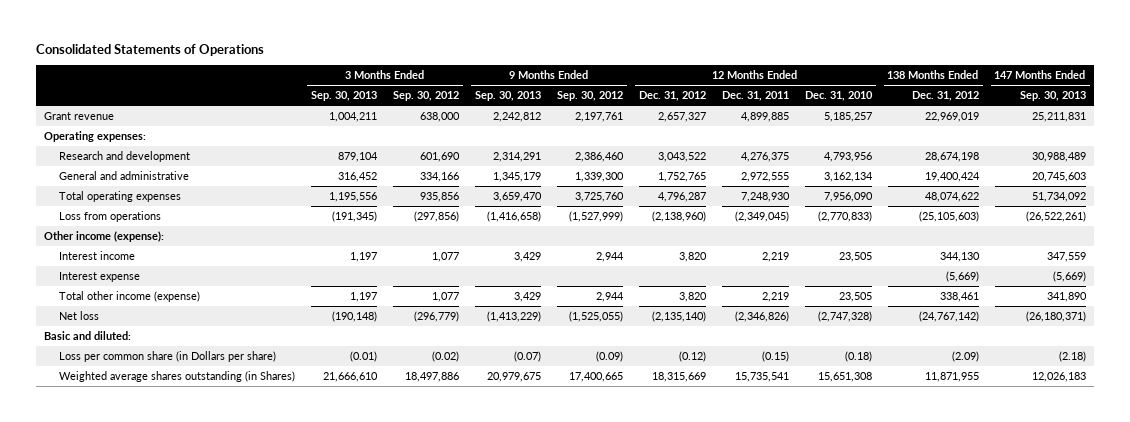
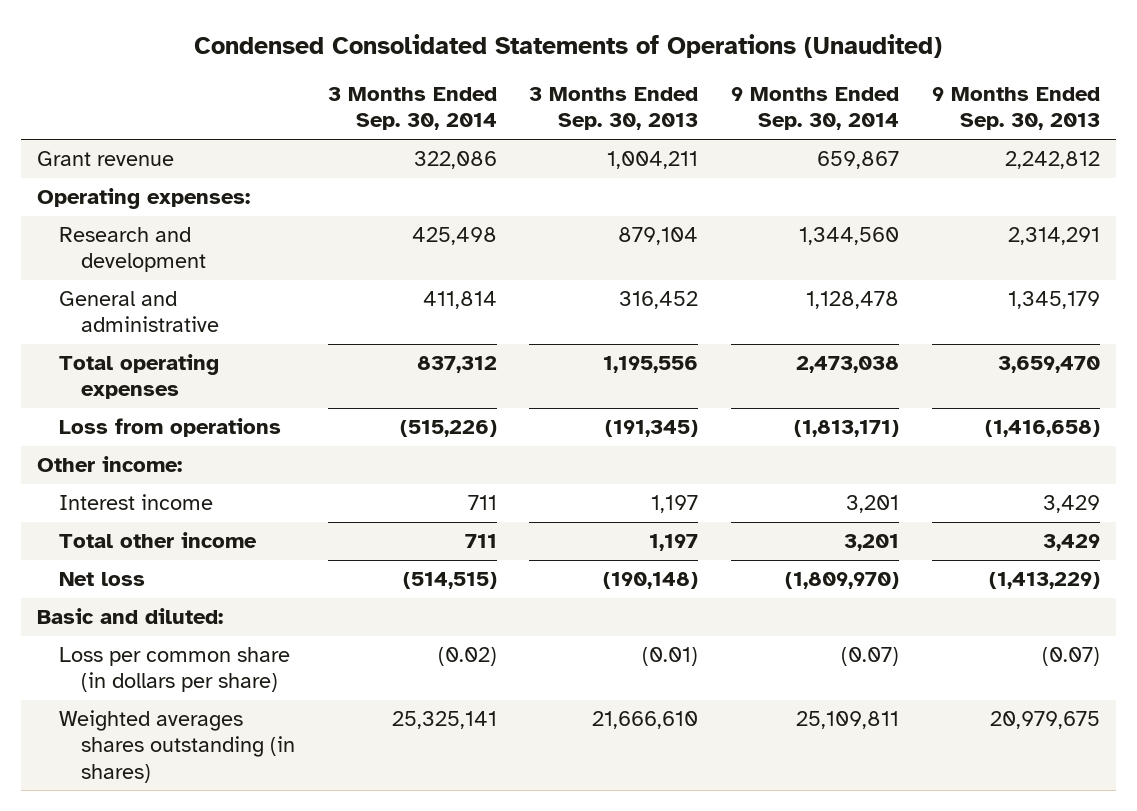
- Consolidated Statements of Operations
+ Condensed Consolidated Statements of Operations (Unaudited)
- | 3 Months Ended Sep. 30, 2013 | 3 Months Ended Sep. 30, 2012 | 9 Months Ended Sep. 30, 2013 | 9 Months Ended Sep. 30, 2012 | 12 Months Ended Dec. 31, 2012 | 12 Months Ended Dec. 31, 2011 | 12 Months Ended Dec. 31, 2010 | 138 Months Ended Dec. 31, 2012 | 147 Months Ended Sep. 30, 2013
+ | 3 Months Ended Sep. 30, 2014 | 3 Months Ended Sep. 30, 2013 | 9 Months Ended Sep. 30, 2014 | 9 Months Ended Sep. 30, 2013
- Other income (expense):
+ Other income:
- Interest expense | | | | | | | | (5,669) | (5,669)
- Total other income (expense) | 1,197 | 1,077 | 3,429 | 2,944 | 3,820 | 2,219 | 23,505 | 338,461 | 341,890
+ Total other income | 711 | 1,197 | 3,201 | 3,429
- Loss per common share (in Dollars per share) | (0.01) | (0.02) | (0.07) | (0.09) | (0.12) | (0.15) | (0.18) | (2.09) | (2.18)
- Weighted average shares outstanding (in Shares) | 21,666,610 | 18,497,886 | 20,979,675 | 17,400,665 | 18,315,669 | 15,735,541 | 15,651,308 | 11,871,955 | 12,026,183
+ Loss per common share (in dollars per share) | (0.02) | (0.01) | (0.07) | (0.07)
+ Weighted averages shares outstanding (in shares) | 25,325,141 | 21,666,610 | 25,109,811 | 20,979,675

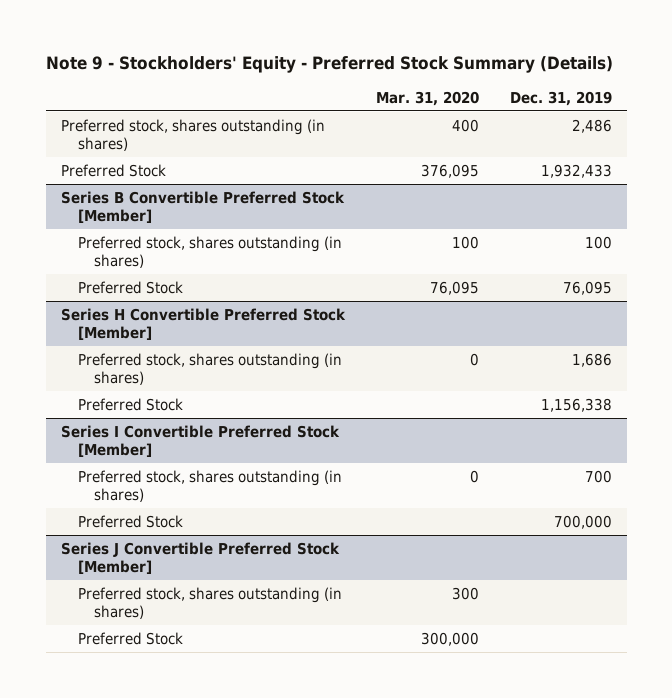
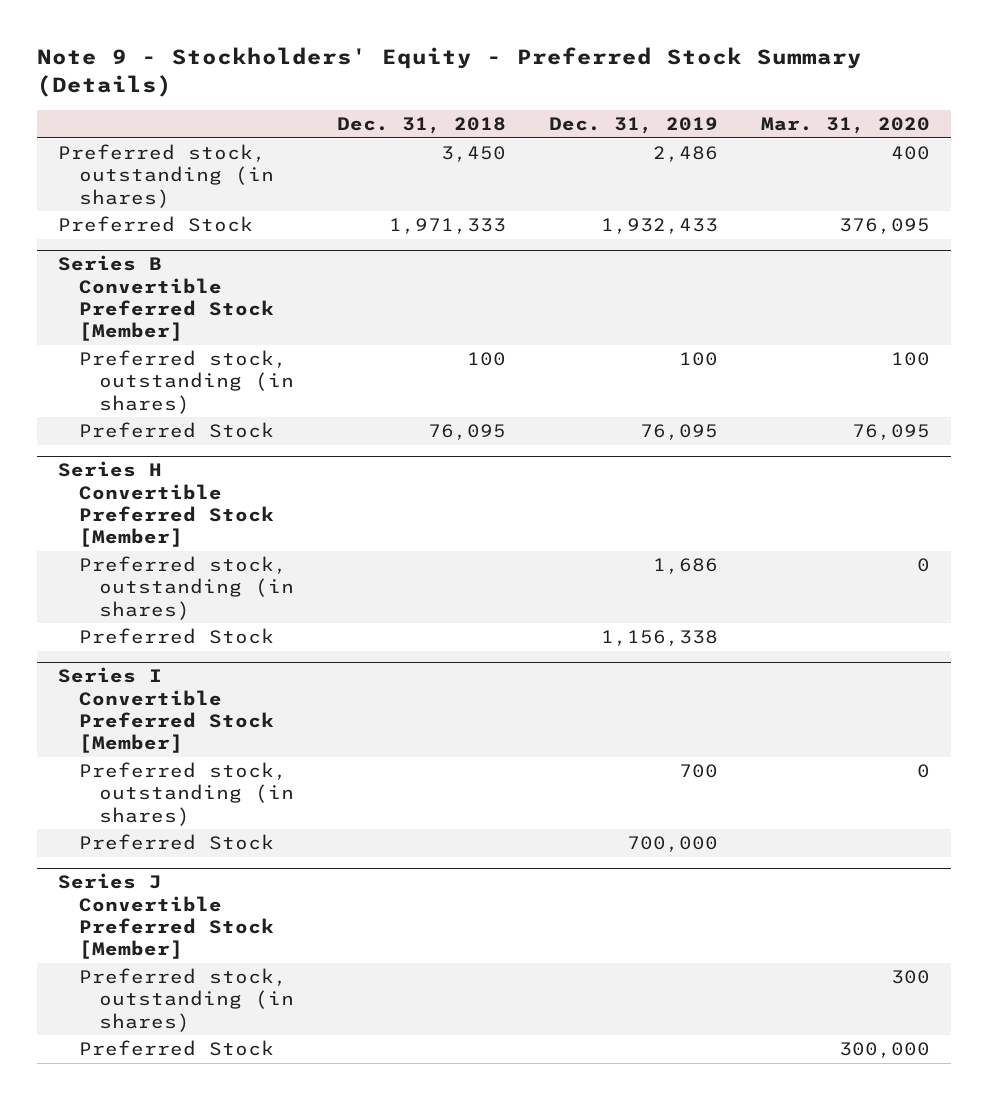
- | Mar. 31, 2020 | Dec. 31, 2019
+ | Dec. 31, 2018 | Dec. 31, 2019 | Mar. 31, 2020
- Preferred stock, shares outstanding (in shares) | 400 | 2,486
+ Preferred stock, outstanding (in shares) | 3,450 | 2,486 | 400
@ Series B Convertible Preferred Stock [Member]
- Preferred stock, shares outstanding (in shares) | 100 | 100
+ Preferred stock, outstanding (in shares) | 100 | 100 | 100
@ Series H Convertible Preferred Stock [Member]
- Preferred stock, shares outstanding (in shares) | 0 | 1,686
+ Preferred stock, outstanding (in shares) | | 1,686 | 0
@ Series I Convertible Preferred Stock [Member]
- Preferred stock, shares outstanding (in shares) | 0 | 700
+ Preferred stock, outstanding (in shares) | | 700 | 0
@ Series J Convertible Preferred Stock [Member]
- Preferred stock, shares outstanding (in shares) | 300 |
+ Preferred stock, outstanding (in shares) | | | 300

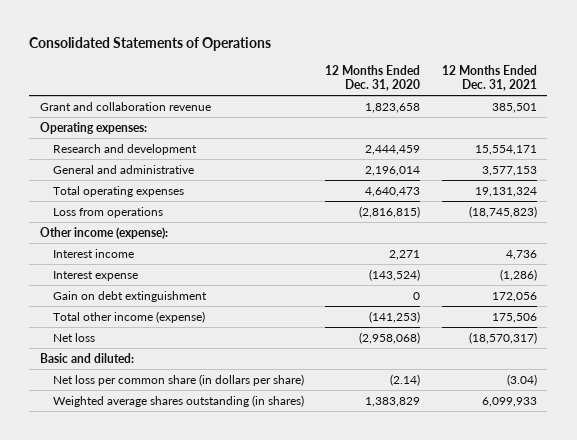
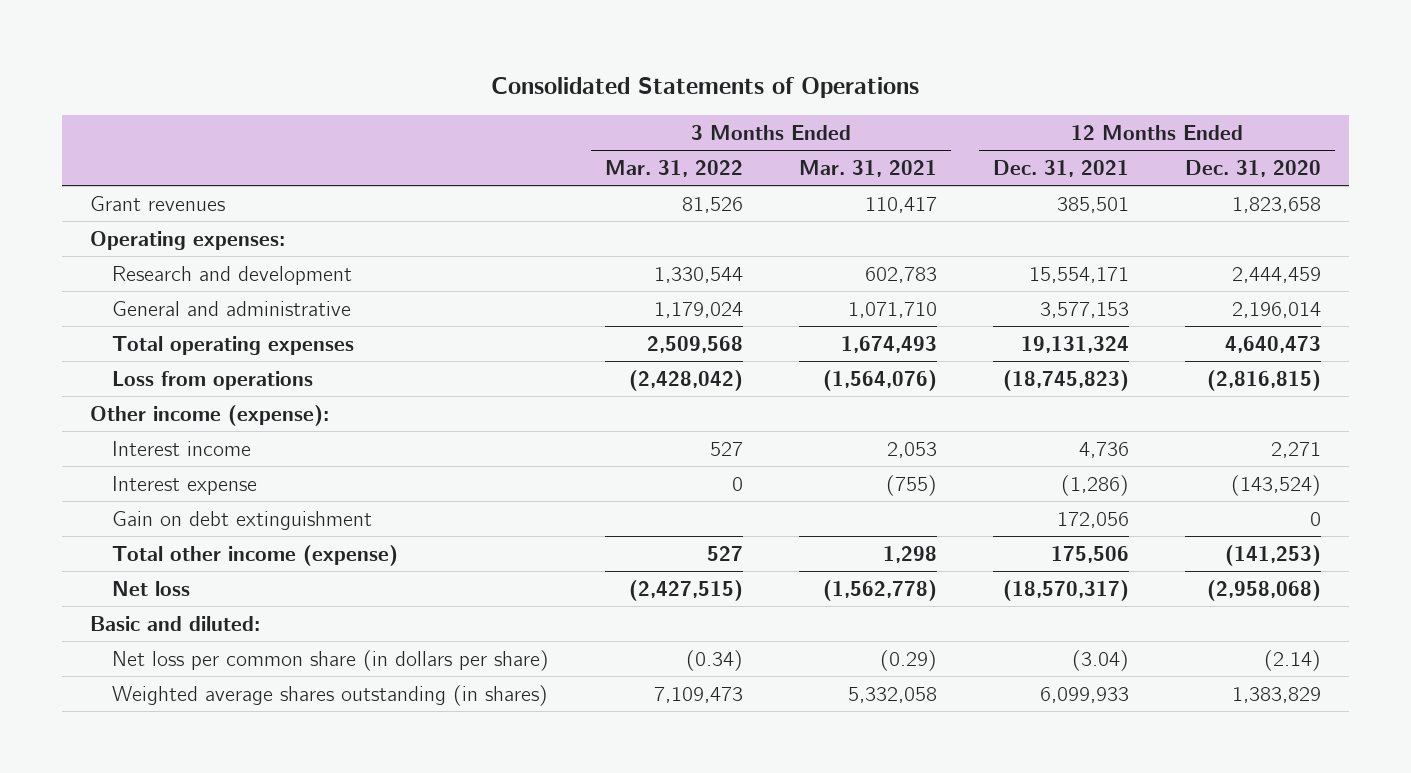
- | 12 Months Ended Dec. 31, 2020 | 12 Months Ended Dec. 31, 2021
+ | 3 Months Ended Mar. 31, 2022 | 3 Months Ended Mar. 31, 2021 | 12 Months Ended Dec. 31, 2021 | 12 Months Ended Dec. 31, 2020
- Grant and collaboration revenue | 1,823,658 | 385,501
+ Grant revenues | 81,526 | 110,417 | 385,501 | 1,823,658

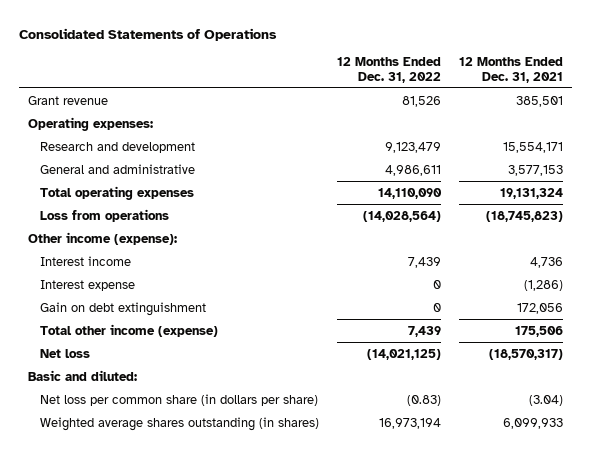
- | 3 Months Ended Mar. 31, 2022 | 3 Months Ended Mar. 31, 2021 | 12 Months Ended Dec. 31, 2021 | 12 Months Ended Dec. 31, 2020
+ | 12 Months Ended Dec. 31, 2022 | 12 Months Ended Dec. 31, 2021
- Grant revenues | 81,526 | 110,417 | 385,501 | 1,823,658
+ Grant revenue | 81,526 | 385,501

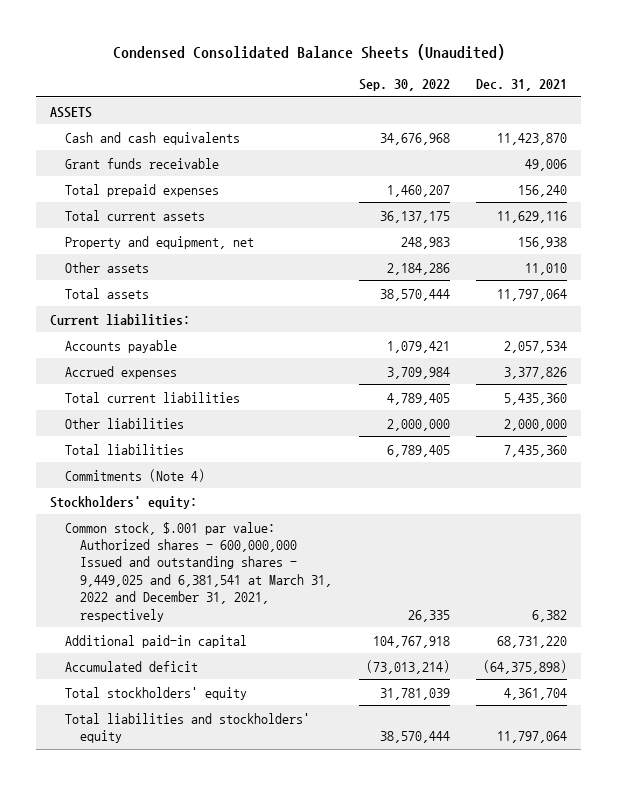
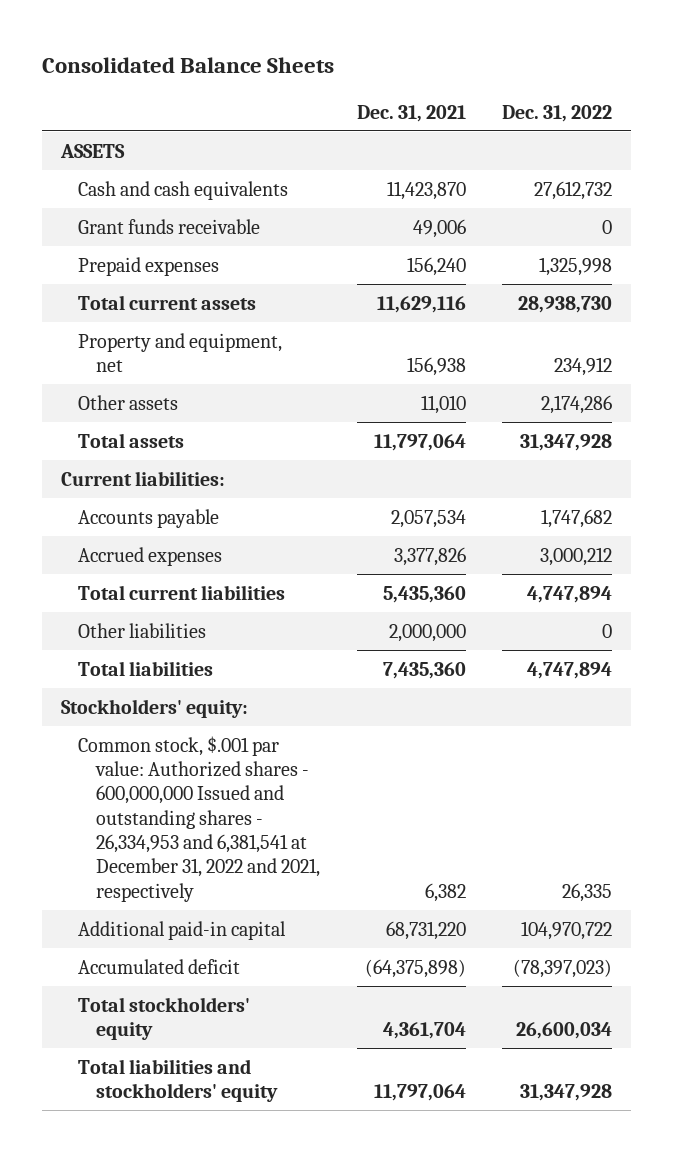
- Condensed Consolidated Balance Sheets (Unaudited)
+ Consolidated Balance Sheets
- | Sep. 30, 2022 | Dec. 31, 2021
+ | Dec. 31, 2021 | Dec. 31, 2022
- Total prepaid expenses | 1,460,207 | 156,240
+ Prepaid expenses | 156,240 | 1,325,998
- Commitments (Note 4)
- Common stock, $.001 par value: Authorized shares - 600,000,000 Issued and outstanding shares - 9,449,025 and 6,381,541 at March 31, 2022 and December 31, 2021, respectively | 26,335 | 6,382
+ Common stock, $.001 par value: Authorized shares - 600,000,000 Issued and outstanding shares - 26,334,953 and 6,381,541 at December 31, 2022 and 2021, respectively | 6,382 | 26,335

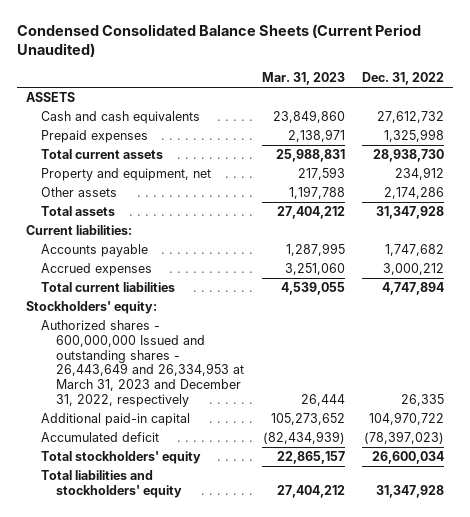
- Consolidated Balance Sheets
+ Condensed Consolidated Balance Sheets (Current Period Unaudited)
- | Dec. 31, 2021 | Dec. 31, 2022
+ | Mar. 31, 2023 | Dec. 31, 2022
- Grant funds receivable | 49,006 | 0
- Other liabilities | 2,000,000 | 0
- Total liabilities | 7,435,360 | 4,747,894
- Common stock, $.001 par value: Authorized shares - 600,000,000 Issued and outstanding shares - 26,334,953 and 6,381,541 at December 31, 2022 and 2021, respectively | 6,382 | 26,335
+ Authorized shares - 600,000,000 Issued and outstanding shares - 26,443,649 and 26,334,953 at March 31, 2023 and December 31, 2022, respectively | 26,444 | 26,335

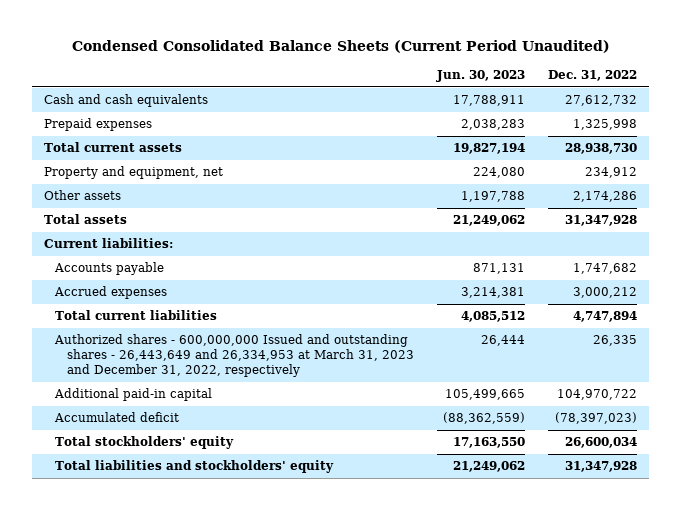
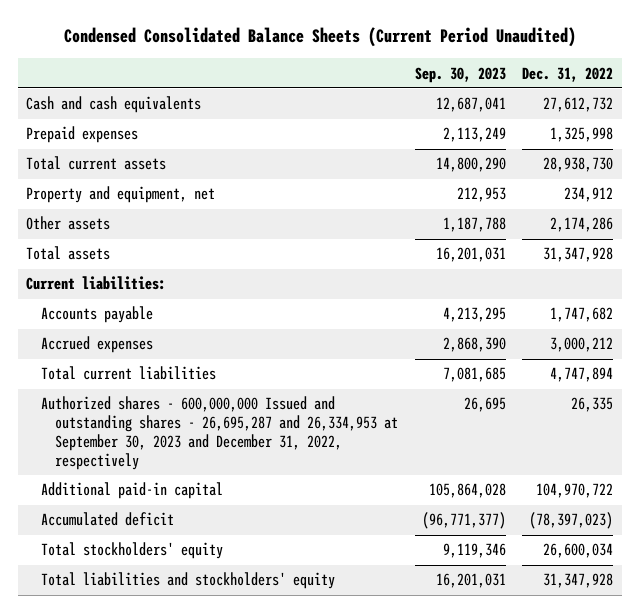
- | Jun. 30, 2023 | Dec. 31, 2022
+ | Sep. 30, 2023 | Dec. 31, 2022
- Authorized shares - 600,000,000 Issued and outstanding shares - 26,443,649 and 26,334,953 at March 31, 2023 and December 31, 2022, respectively | 26,444 | 26,335
+ Authorized shares - 600,000,000 Issued and outstanding shares - 26,695,287 and 26,334,953 at September 30, 2023 and December 31, 2022, respectively | 26,695 | 26,335

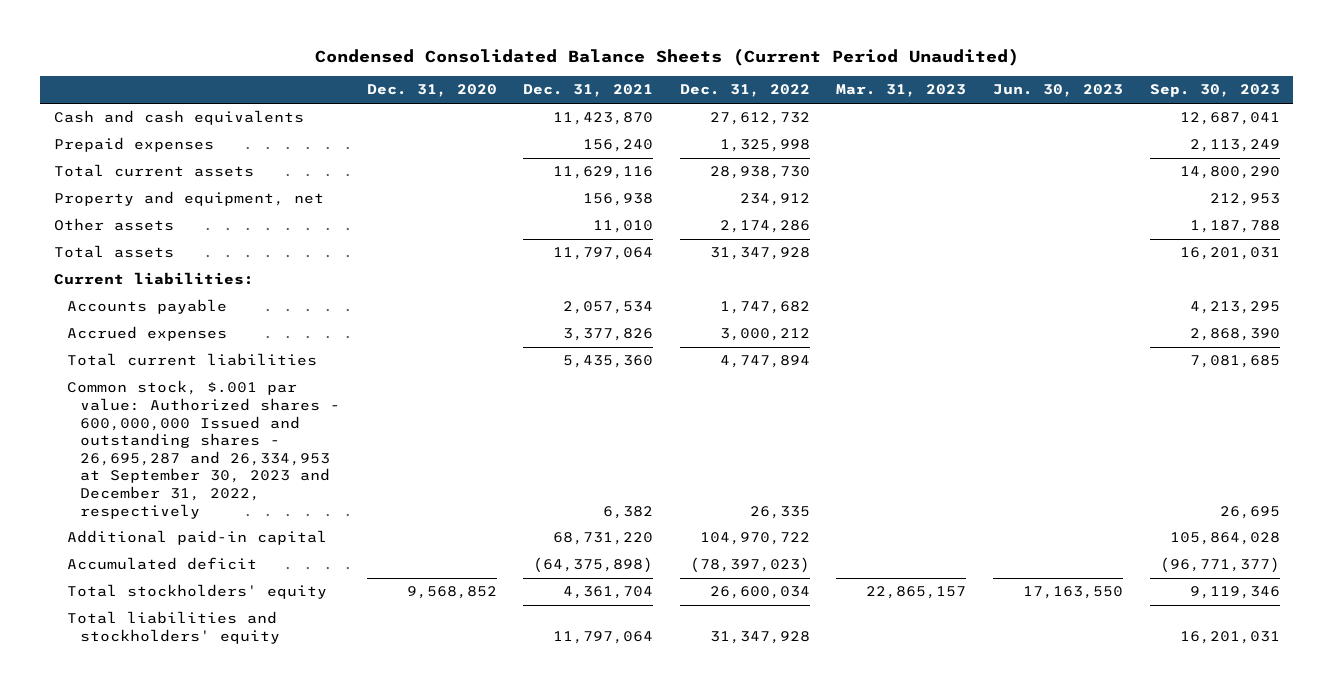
- | Sep. 30, 2023 | Dec. 31, 2022
+ | Dec. 31, 2020 | Dec. 31, 2021 | Dec. 31, 2022 | Mar. 31, 2023 | Jun. 30, 2023 | Sep. 30, 2023
- Authorized shares - 600,000,000 Issued and outstanding shares - 26,695,287 and 26,334,953 at September 30, 2023 and December 31, 2022, respectively | 26,695 | 26,335
+ Common stock, $.001 par value: Authorized shares - 600,000,000 Issued and outstanding shares - 26,695,287 and 26,334,953 at September 30, 2023 and December 31, 2022, respectively | | 6,382 | 26,335 | | | 26,695

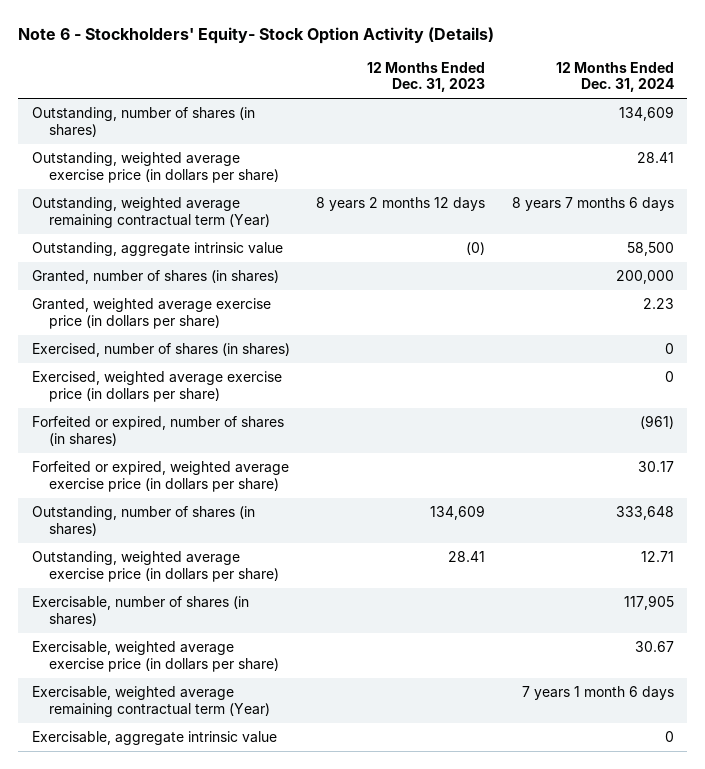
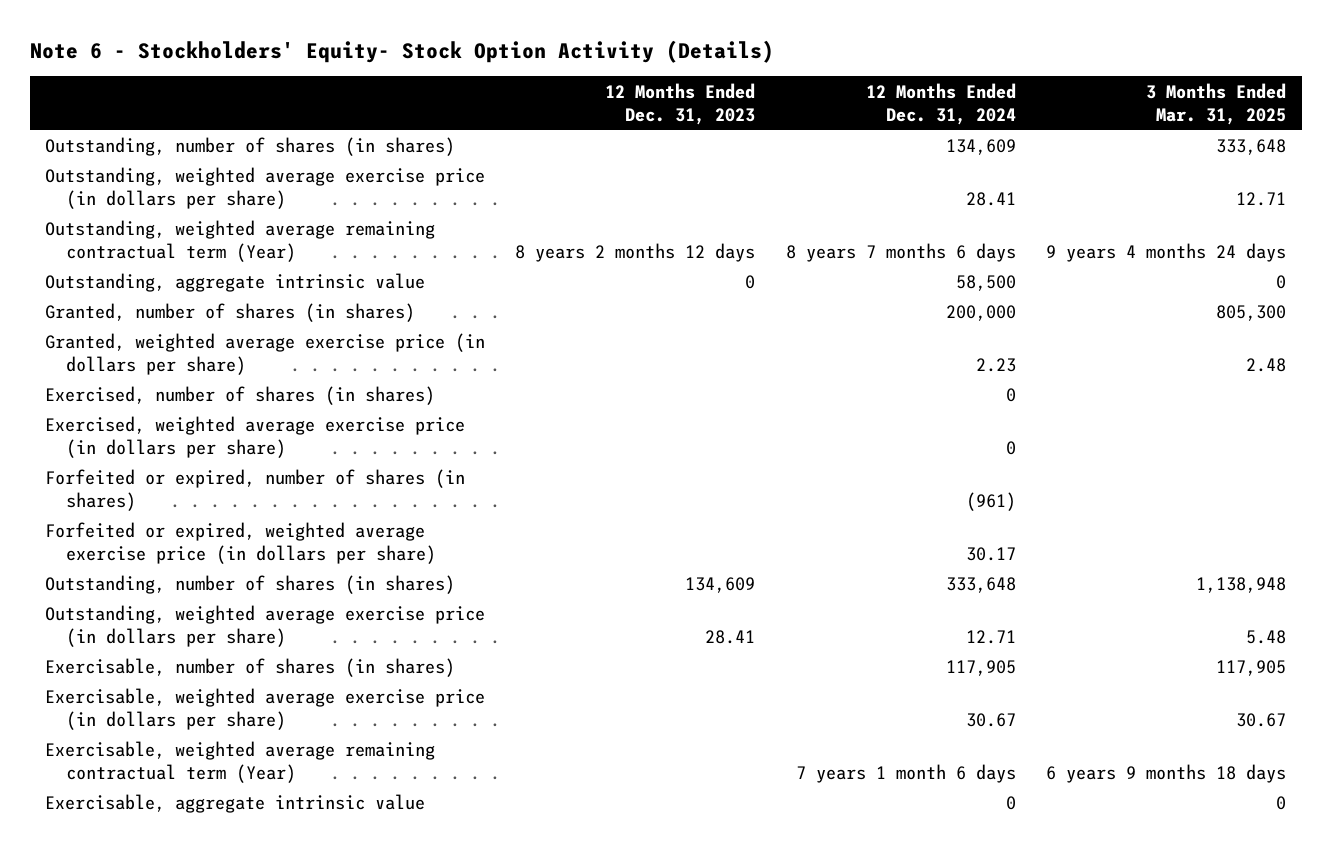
- | 12 Months Ended Dec. 31, 2023 | 12 Months Ended Dec. 31, 2024
+ | 12 Months Ended Dec. 31, 2023 | 12 Months Ended Dec. 31, 2024 | 3 Months Ended Mar. 31, 2025
- Outstanding, aggregate intrinsic value | (0) | 58,500
+ Outstanding, aggregate intrinsic value | 0 | 58,500 | 0

